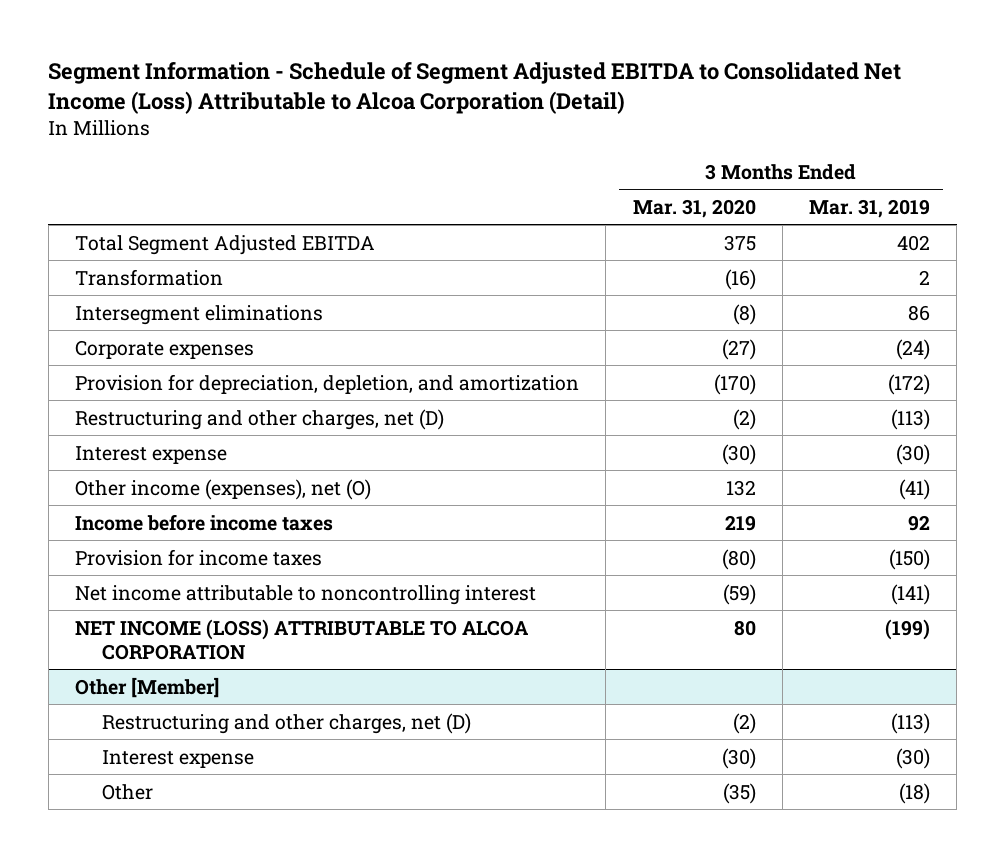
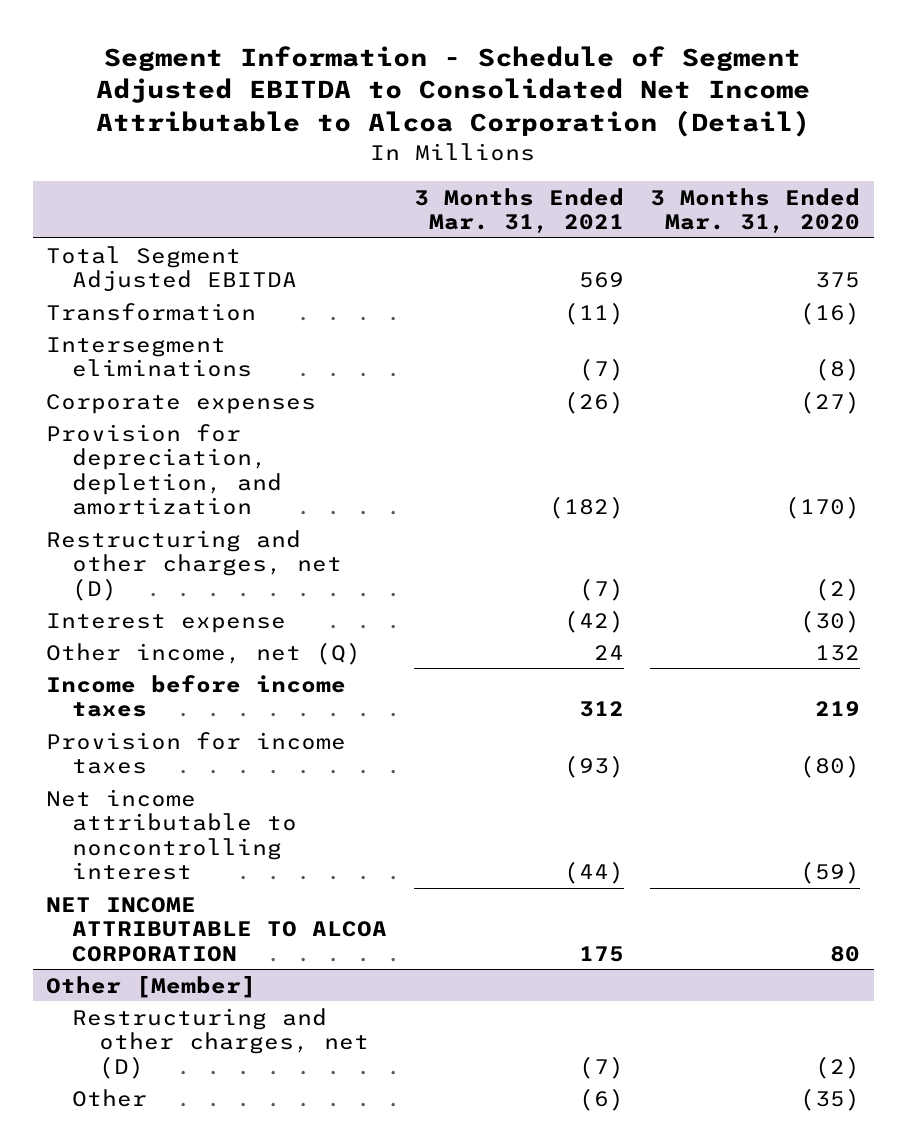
- Segment Information - Schedule of Segment Adjusted EBITDA to Consolidated Net Income (Loss) Attributable to Alcoa Corporation (Detail)
+ Segment Information - Schedule of Segment Adjusted EBITDA to Consolidated Net Income Attributable to Alcoa Corporation (Detail)
- | 3 Months Ended Mar. 31, 2020 | 3 Months Ended Mar. 31, 2019
+ | 3 Months Ended Mar. 31, 2021 | 3 Months Ended Mar. 31, 2020
- Other income (expenses), net (O) | 132 | (41)
+ Other income, net (Q) | 24 | 132
- NET INCOME (LOSS) ATTRIBUTABLE TO ALCOA CORPORATION | 80 | (199)
+ NET INCOME ATTRIBUTABLE TO ALCOA CORPORATION | 175 | 80
@ Other [Member]
- Interest expense | (30) | (30)

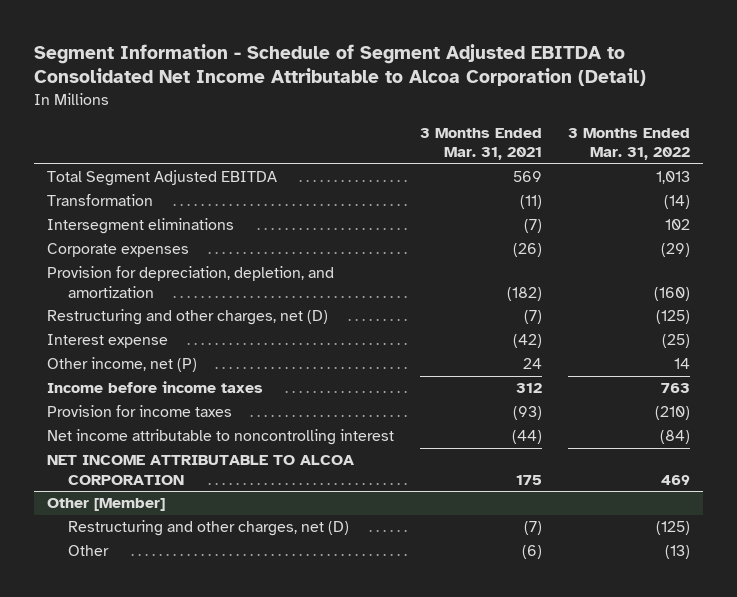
- | 3 Months Ended Mar. 31, 2021 | 3 Months Ended Mar. 31, 2020
+ | 3 Months Ended Mar. 31, 2021 | 3 Months Ended Mar. 31, 2022
- Other income, net (Q) | 24 | 132
+ Other income, net (P) | 24 | 14

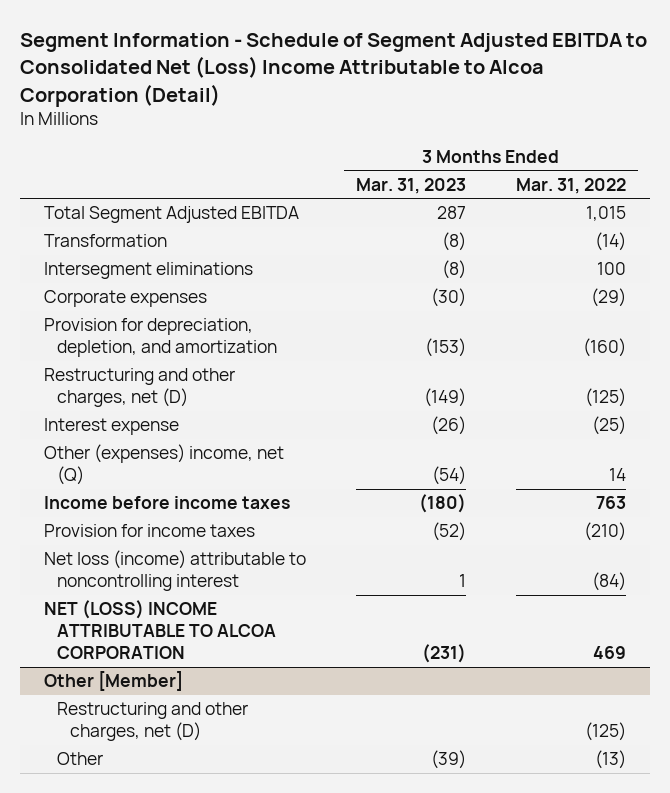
- Segment Information - Schedule of Segment Adjusted EBITDA to Consolidated Net Income Attributable to Alcoa Corporation (Detail)
+ Segment Information - Schedule of Segment Adjusted EBITDA to Consolidated Net (Loss) Income Attributable to Alcoa Corporation (Detail)
- | 3 Months Ended Mar. 31, 2021 | 3 Months Ended Mar. 31, 2022
+ | 3 Months Ended Mar. 31, 2023 | 3 Months Ended Mar. 31, 2022
- Total Segment Adjusted EBITDA | 569 | 1,013
+ Total Segment Adjusted EBITDA | 287 | 1,015
- Intersegment eliminations | (7) | 102
+ Intersegment eliminations | (8) | 100
- Other income, net (P) | 24 | 14
+ Other (expenses) income, net (Q) | (54) | 14
- Net income attributable to noncontrolling interest | (44) | (84)
- NET INCOME ATTRIBUTABLE TO ALCOA CORPORATION | 175 | 469
+ Net loss (income) attributable to noncontrolling interest | 1 | (84)
+ NET (LOSS) INCOME ATTRIBUTABLE TO ALCOA CORPORATION | (231) | 469

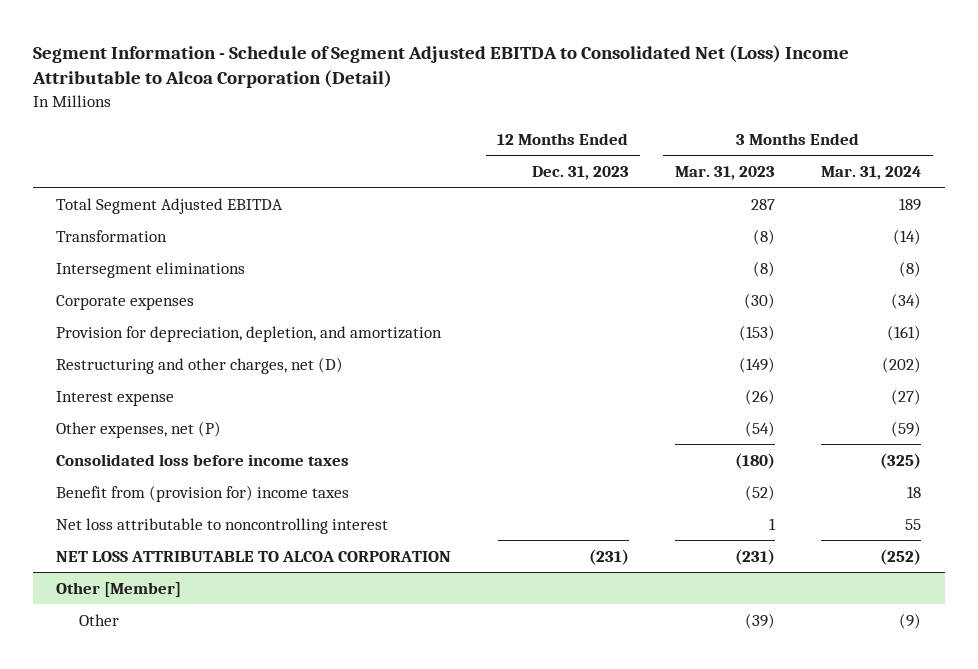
- | 3 Months Ended Mar. 31, 2023 | 3 Months Ended Mar. 31, 2022
+ | 12 Months Ended Dec. 31, 2023 | 3 Months Ended Mar. 31, 2023 | 3 Months Ended Mar. 31, 2024
- Other (expenses) income, net (Q) | (54) | 14
- Income before income taxes | (180) | 763
- Provision for income taxes | (52) | (210)
- Net loss (income) attributable to noncontrolling interest | 1 | (84)
- NET (LOSS) INCOME ATTRIBUTABLE TO ALCOA CORPORATION | (231) | 469
+ Other expenses, net (P) | | (54) | (59)
+ Consolidated loss before income taxes | | (180) | (325)
+ Benefit from (provision for) income taxes | | (52) | 18
+ Net loss attributable to noncontrolling interest | | 1 | 55
+ NET LOSS ATTRIBUTABLE TO ALCOA CORPORATION | (231) | (231) | (252)
@ Other [Member]
- Restructuring and other charges, net (D) | | (125)

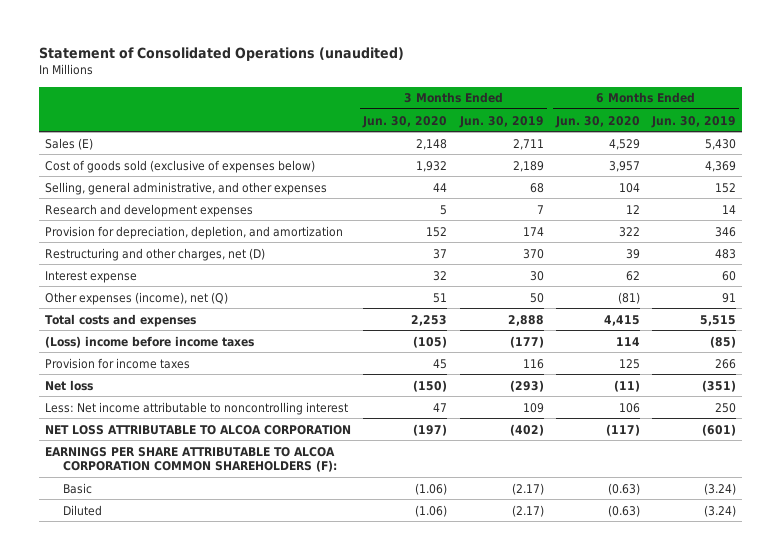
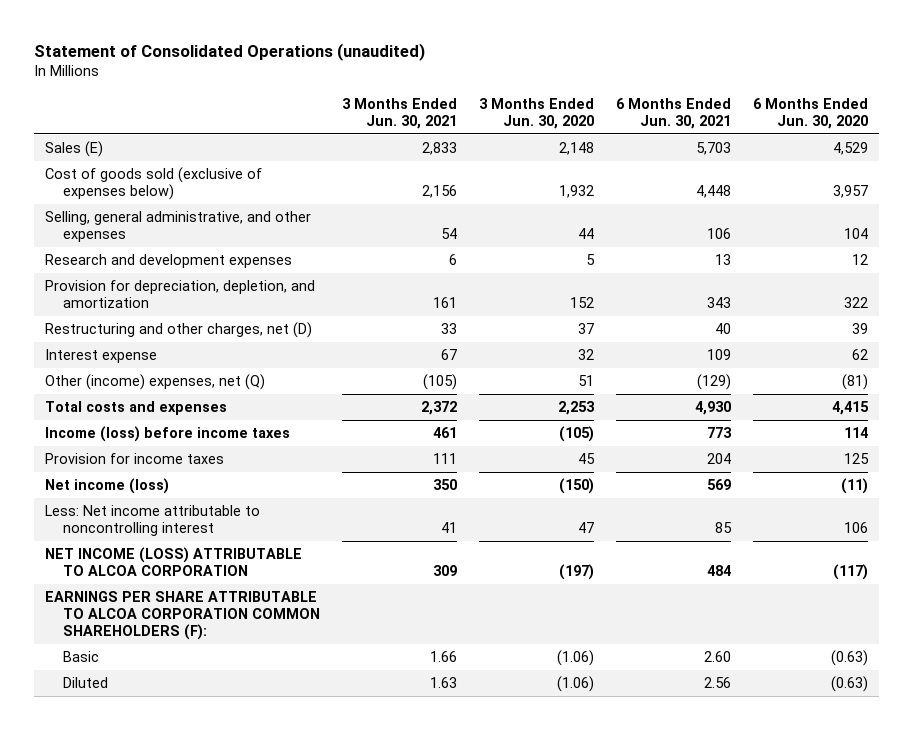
- | 3 Months Ended Jun. 30, 2020 | 3 Months Ended Jun. 30, 2019 | 6 Months Ended Jun. 30, 2020 | 6 Months Ended Jun. 30, 2019
+ | 3 Months Ended Jun. 30, 2021 | 3 Months Ended Jun. 30, 2020 | 6 Months Ended Jun. 30, 2021 | 6 Months Ended Jun. 30, 2020
- Other expenses (income), net (Q) | 51 | 50 | (81) | 91
+ Other (income) expenses, net (Q) | (105) | 51 | (129) | (81)
- (Loss) income before income taxes | (105) | (177) | 114 | (85)
+ Income (loss) before income taxes | 461 | (105) | 773 | 114
- Net loss | (150) | (293) | (11) | (351)
+ Net income (loss) | 350 | (150) | 569 | (11)
- NET LOSS ATTRIBUTABLE TO ALCOA CORPORATION | (197) | (402) | (117) | (601)
+ NET INCOME (LOSS) ATTRIBUTABLE TO ALCOA CORPORATION | 309 | (197) | 484 | (117)

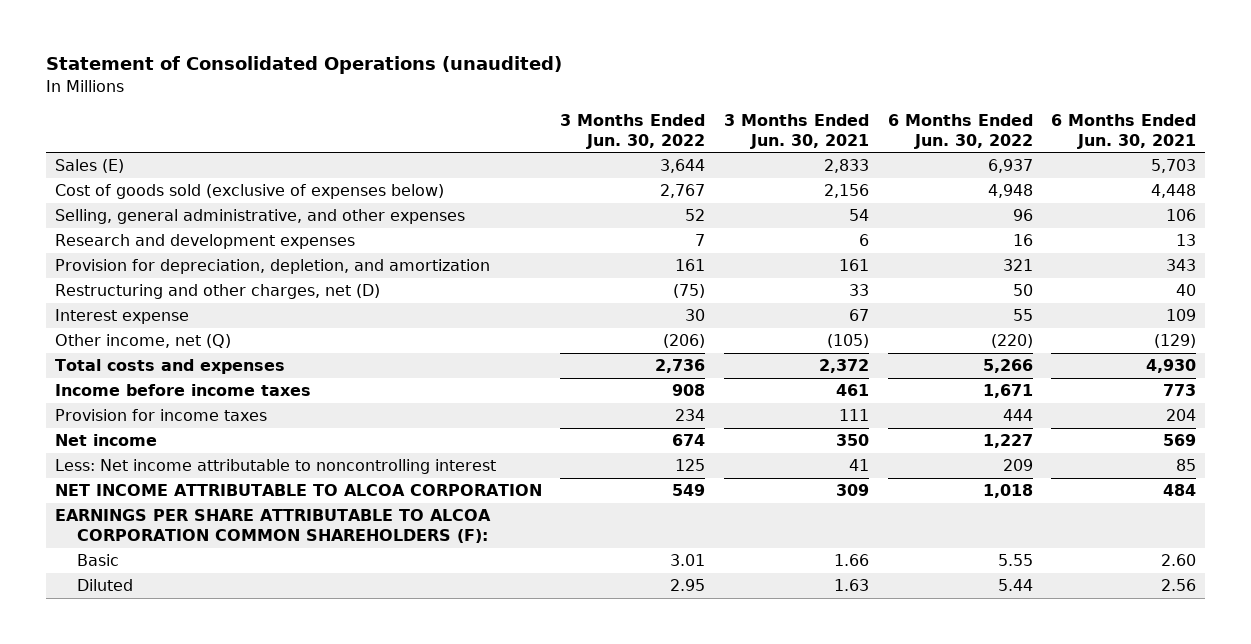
- | 3 Months Ended Jun. 30, 2021 | 3 Months Ended Jun. 30, 2020 | 6 Months Ended Jun. 30, 2021 | 6 Months Ended Jun. 30, 2020
+ | 3 Months Ended Jun. 30, 2022 | 3 Months Ended Jun. 30, 2021 | 6 Months Ended Jun. 30, 2022 | 6 Months Ended Jun. 30, 2021
- Other (income) expenses, net (Q) | (105) | 51 | (129) | (81)
+ Other income, net (Q) | (206) | (105) | (220) | (129)
- Income (loss) before income taxes | 461 | (105) | 773 | 114
+ Income before income taxes | 908 | 461 | 1,671 | 773
- Net income (loss) | 350 | (150) | 569 | (11)
+ Net income | 674 | 350 | 1,227 | 569
- NET INCOME (LOSS) ATTRIBUTABLE TO ALCOA CORPORATION | 309 | (197) | 484 | (117)
+ NET INCOME ATTRIBUTABLE TO ALCOA CORPORATION | 549 | 309 | 1,018 | 484

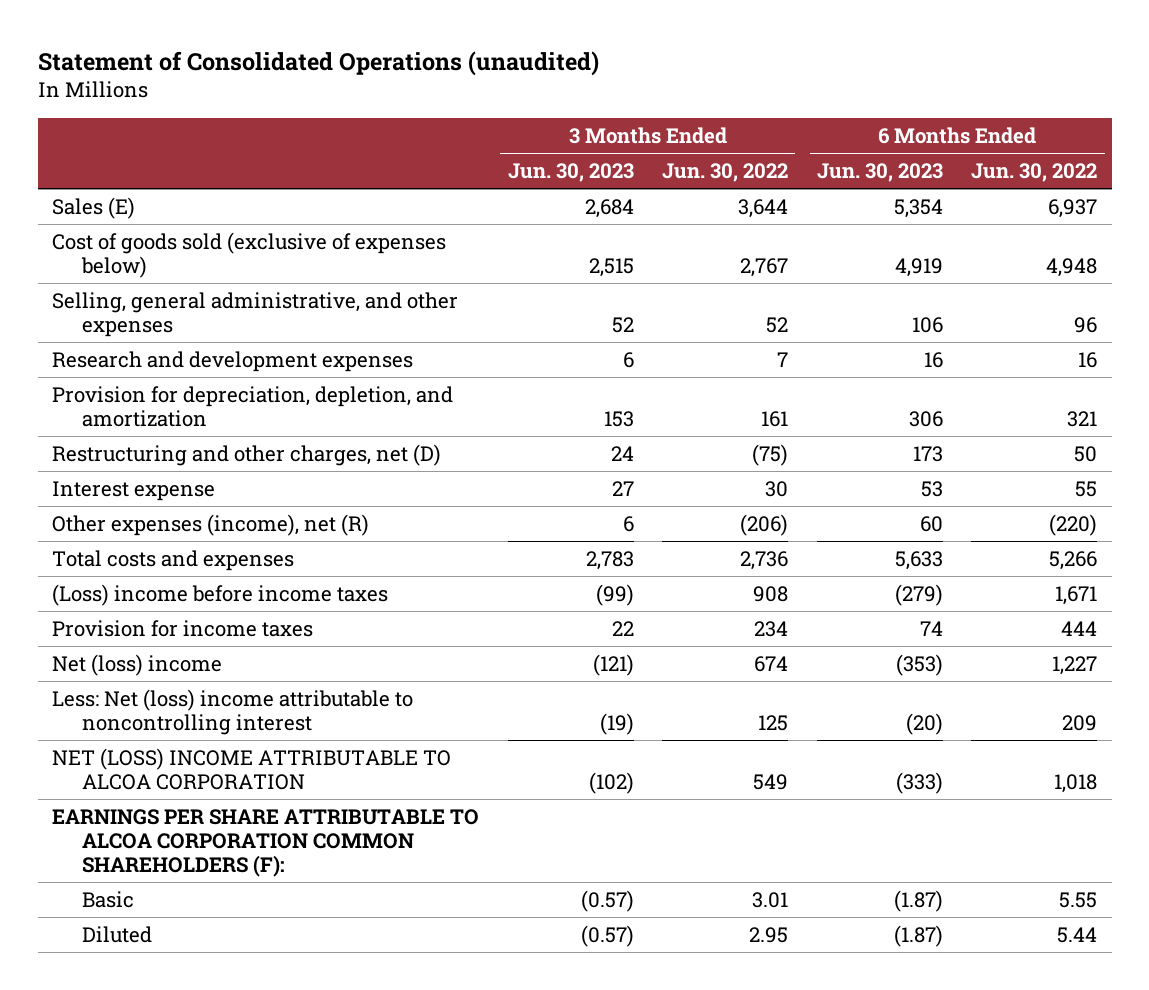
- | 3 Months Ended Jun. 30, 2022 | 3 Months Ended Jun. 30, 2021 | 6 Months Ended Jun. 30, 2022 | 6 Months Ended Jun. 30, 2021
+ | 3 Months Ended Jun. 30, 2023 | 3 Months Ended Jun. 30, 2022 | 6 Months Ended Jun. 30, 2023 | 6 Months Ended Jun. 30, 2022
- Other income, net (Q) | (206) | (105) | (220) | (129)
+ Other expenses (income), net (R) | 6 | (206) | 60 | (220)
- Income before income taxes | 908 | 461 | 1,671 | 773
+ (Loss) income before income taxes | (99) | 908 | (279) | 1,671
- Net income | 674 | 350 | 1,227 | 569
- Less: Net income attributable to noncontrolling interest | 125 | 41 | 209 | 85
- NET INCOME ATTRIBUTABLE TO ALCOA CORPORATION | 549 | 309 | 1,018 | 484
+ Net (loss) income | (121) | 674 | (353) | 1,227
+ Less: Net (loss) income attributable to noncontrolling interest | (19) | 125 | (20) | 209
+ NET (LOSS) INCOME ATTRIBUTABLE TO ALCOA CORPORATION | (102) | 549 | (333) | 1,018

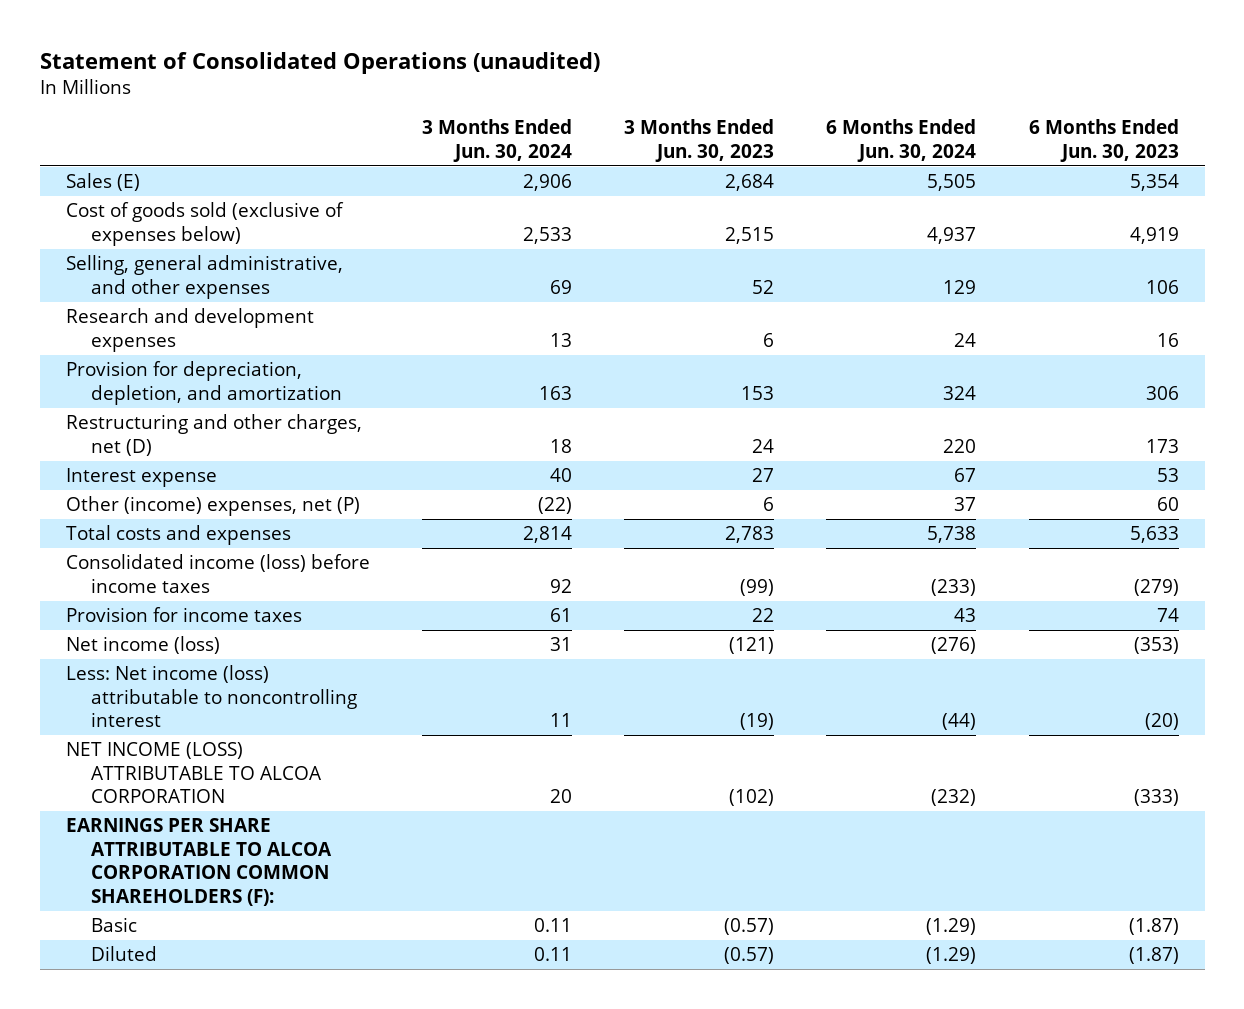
- | 3 Months Ended Jun. 30, 2023 | 3 Months Ended Jun. 30, 2022 | 6 Months Ended Jun. 30, 2023 | 6 Months Ended Jun. 30, 2022
+ | 3 Months Ended Jun. 30, 2024 | 3 Months Ended Jun. 30, 2023 | 6 Months Ended Jun. 30, 2024 | 6 Months Ended Jun. 30, 2023
- Other expenses (income), net (R) | 6 | (206) | 60 | (220)
+ Other (income) expenses, net (P) | (22) | 6 | 37 | 60
- (Loss) income before income taxes | (99) | 908 | (279) | 1,671
+ Consolidated income (loss) before income taxes | 92 | (99) | (233) | (279)
- Net (loss) income | (121) | 674 | (353) | 1,227
- Less: Net (loss) income attributable to noncontrolling interest | (19) | 125 | (20) | 209
- NET (LOSS) INCOME ATTRIBUTABLE TO ALCOA CORPORATION | (102) | 549 | (333) | 1,018
+ Net income (loss) | 31 | (121) | (276) | (353)
+ Less: Net income (loss) attributable to noncontrolling interest | 11 | (19) | (44) | (20)
+ NET INCOME (LOSS) ATTRIBUTABLE TO ALCOA CORPORATION | 20 | (102) | (232) | (333)

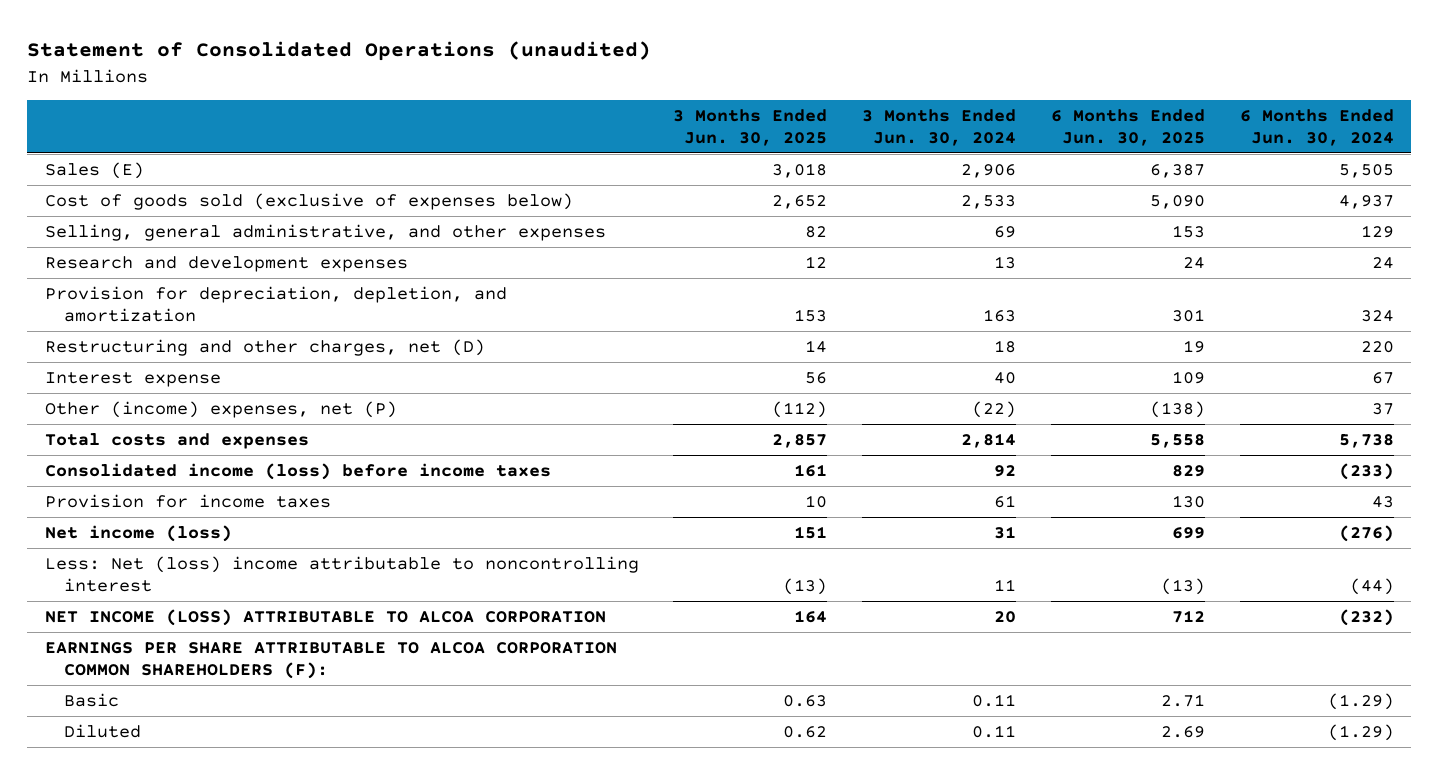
- | 3 Months Ended Jun. 30, 2024 | 3 Months Ended Jun. 30, 2023 | 6 Months Ended Jun. 30, 2024 | 6 Months Ended Jun. 30, 2023
+ | 3 Months Ended Jun. 30, 2025 | 3 Months Ended Jun. 30, 2024 | 6 Months Ended Jun. 30, 2025 | 6 Months Ended Jun. 30, 2024
- Less: Net income (loss) attributable to noncontrolling interest | 11 | (19) | (44) | (20)
+ Less: Net (loss) income attributable to noncontrolling interest | (13) | 11 | (13) | (44)

